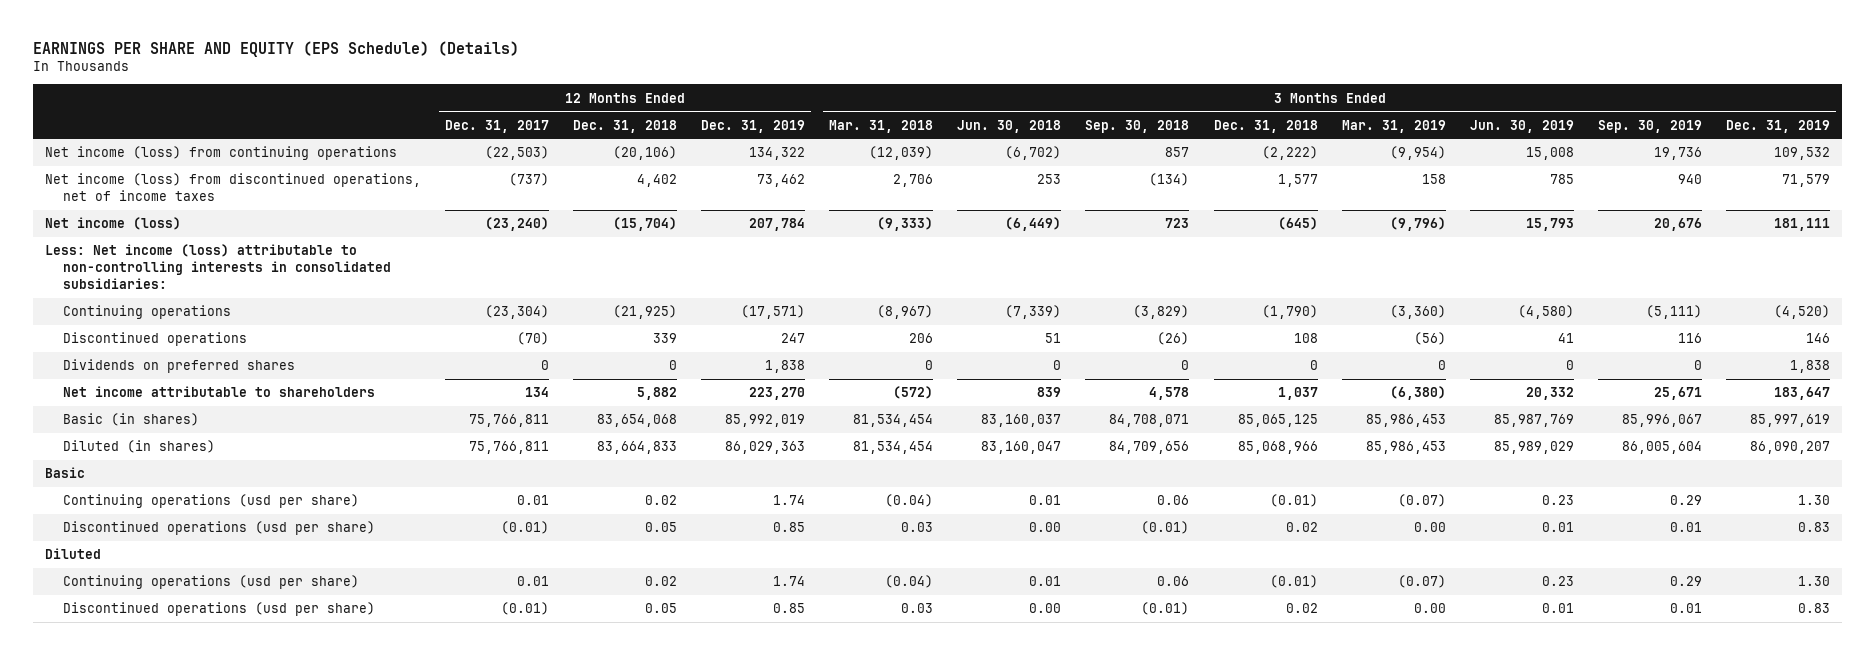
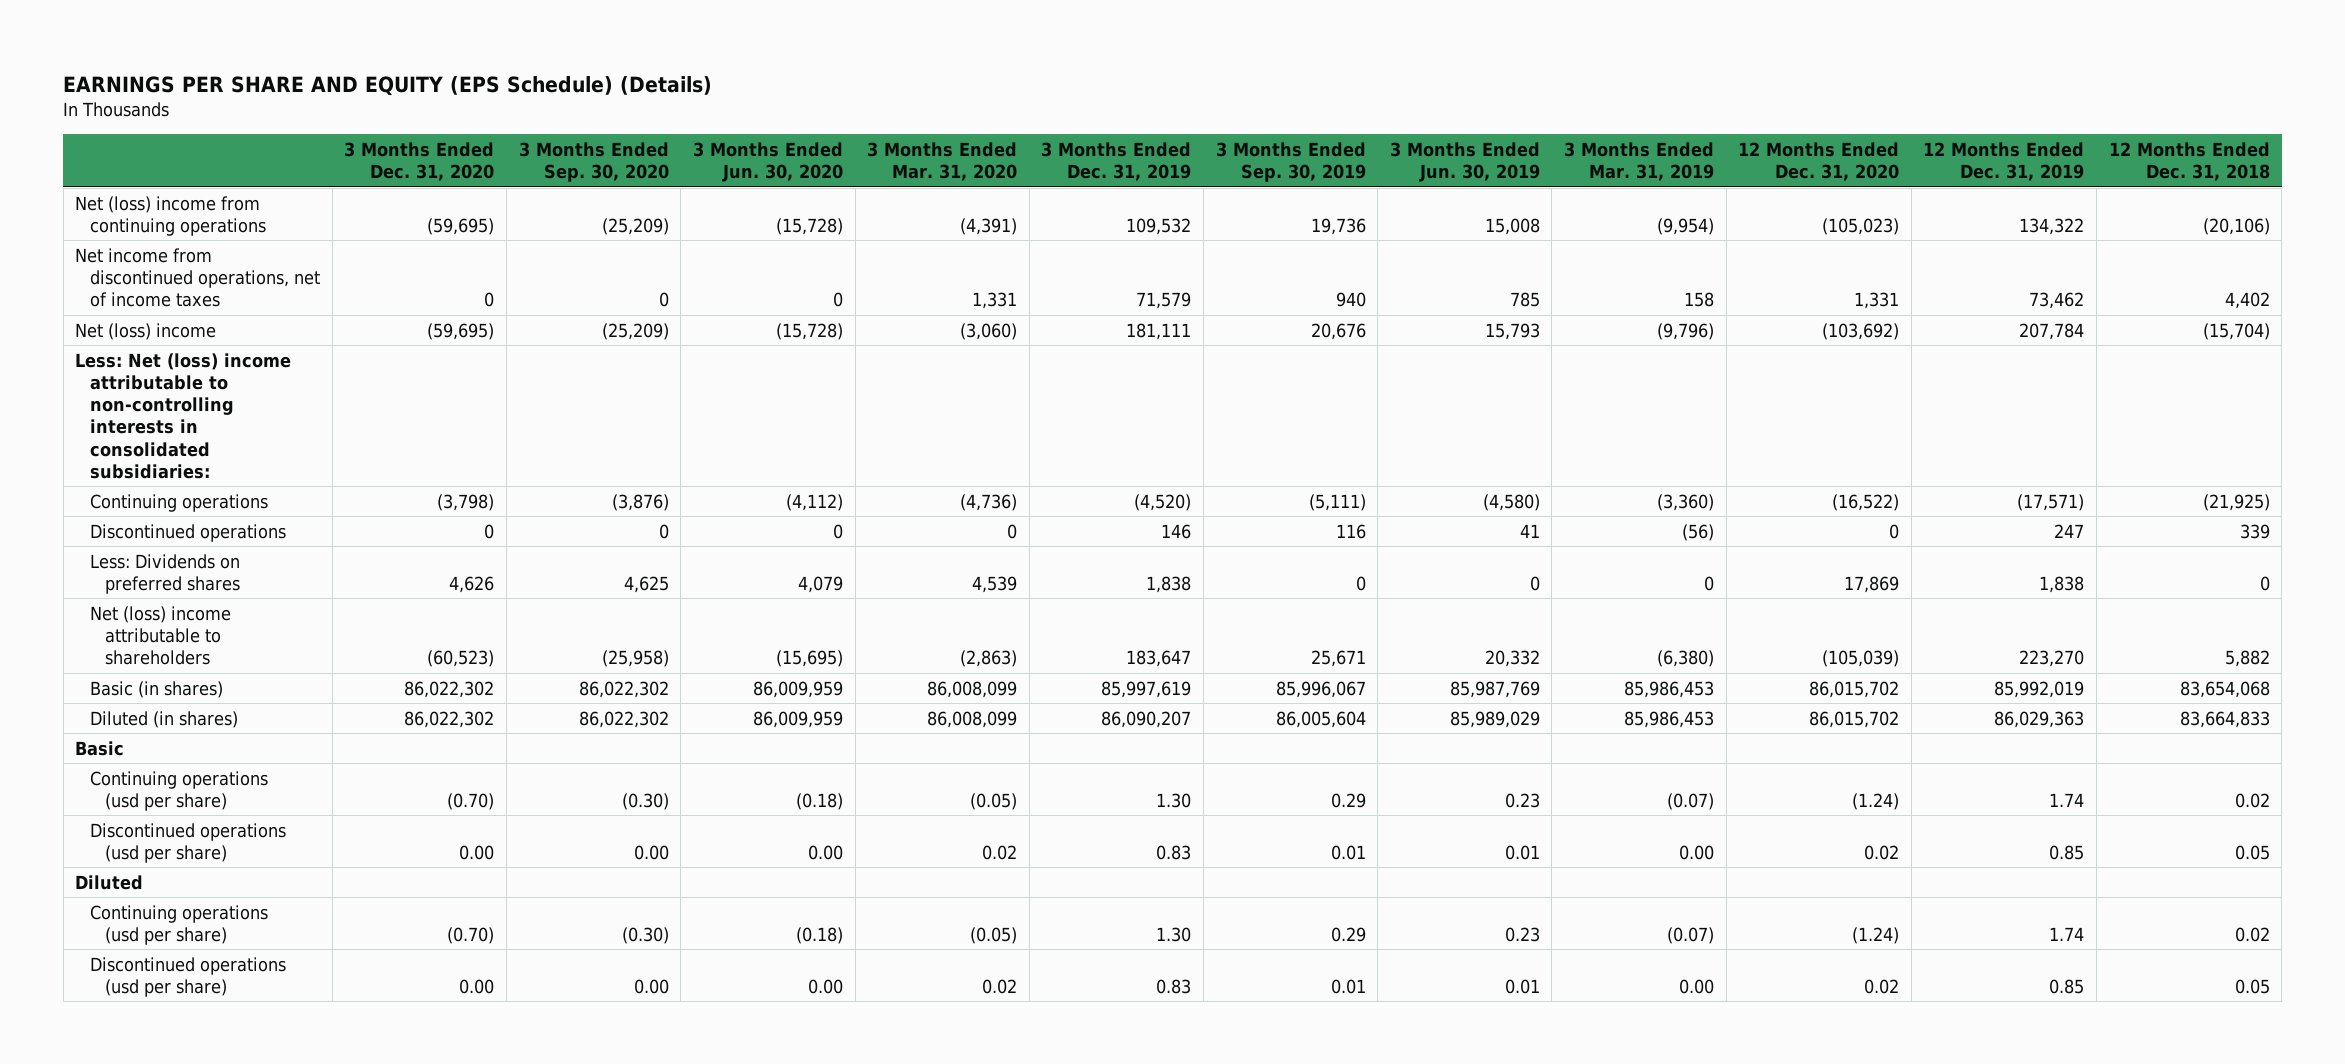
- | 12 Months Ended Dec. 31, 2017 | 12 Months Ended Dec. 31, 2018 | 12 Months Ended Dec. 31, 2019 | 3 Months Ended Mar. 31, 2018 | 3 Months Ended Jun. 30, 2018 | 3 Months Ended Sep. 30, 2018 | 3 Months Ended Dec. 31, 2018 | 3 Months Ended Mar. 31, 2019 | 3 Months Ended Jun. 30, 2019 | 3 Months Ended Sep. 30, 2019 | 3 Months Ended Dec. 31, 2019
+ | 3 Months Ended Dec. 31, 2020 | 3 Months Ended Sep. 30, 2020 | 3 Months Ended Jun. 30, 2020 | 3 Months Ended Mar. 31, 2020 | 3 Months Ended Dec. 31, 2019 | 3 Months Ended Sep. 30, 2019 | 3 Months Ended Jun. 30, 2019 | 3 Months Ended Mar. 31, 2019 | 12 Months Ended Dec. 31, 2020 | 12 Months Ended Dec. 31, 2019 | 12 Months Ended Dec. 31, 2018
- Net income (loss) from continuing operations | (22,503) | (20,106) | 134,322 | (12,039) | (6,702) | 857 | (2,222) | (9,954) | 15,008 | 19,736 | 109,532
- Net income (loss) from discontinued operations, net of income taxes | (737) | 4,402 | 73,462 | 2,706 | 253 | (134) | 1,577 | 158 | 785 | 940 | 71,579
- Net income (loss) | (23,240) | (15,704) | 207,784 | (9,333) | (6,449) | 723 | (645) | (9,796) | 15,793 | 20,676 | 181,111
- Less: Net income (loss) attributable to non-controlling interests in consolidated subsidiaries:
+ Net (loss) income from continuing operations | (59,695) | (25,209) | (15,728) | (4,391) | 109,532 | 19,736 | 15,008 | (9,954) | (105,023) | 134,322 | (20,106)
+ Net income from discontinued operations, net of income taxes | 0 | 0 | 0 | 1,331 | 71,579 | 940 | 785 | 158 | 1,331 | 73,462 | 4,402
+ Net (loss) income | (59,695) | (25,209) | (15,728) | (3,060) | 181,111 | 20,676 | 15,793 | (9,796) | (103,692) | 207,784 | (15,704)
+ Less: Net (loss) income attributable to non-controlling interests in consolidated subsidiaries:
- Dividends on preferred shares | 0 | 0 | 1,838 | 0 | 0 | 0 | 0 | 0 | 0 | 0 | 1,838
- Net income attributable to shareholders | 134 | 5,882 | 223,270 | (572) | 839 | 4,578 | 1,037 | (6,380) | 20,332 | 25,671 | 183,647
+ Less: Dividends on preferred shares | 4,626 | 4,625 | 4,079 | 4,539 | 1,838 | 0 | 0 | 0 | 17,869 | 1,838 | 0
+ Net (loss) income attributable to shareholders | (60,523) | (25,958) | (15,695) | (2,863) | 183,647 | 25,671 | 20,332 | (6,380) | (105,039) | 223,270 | 5,882

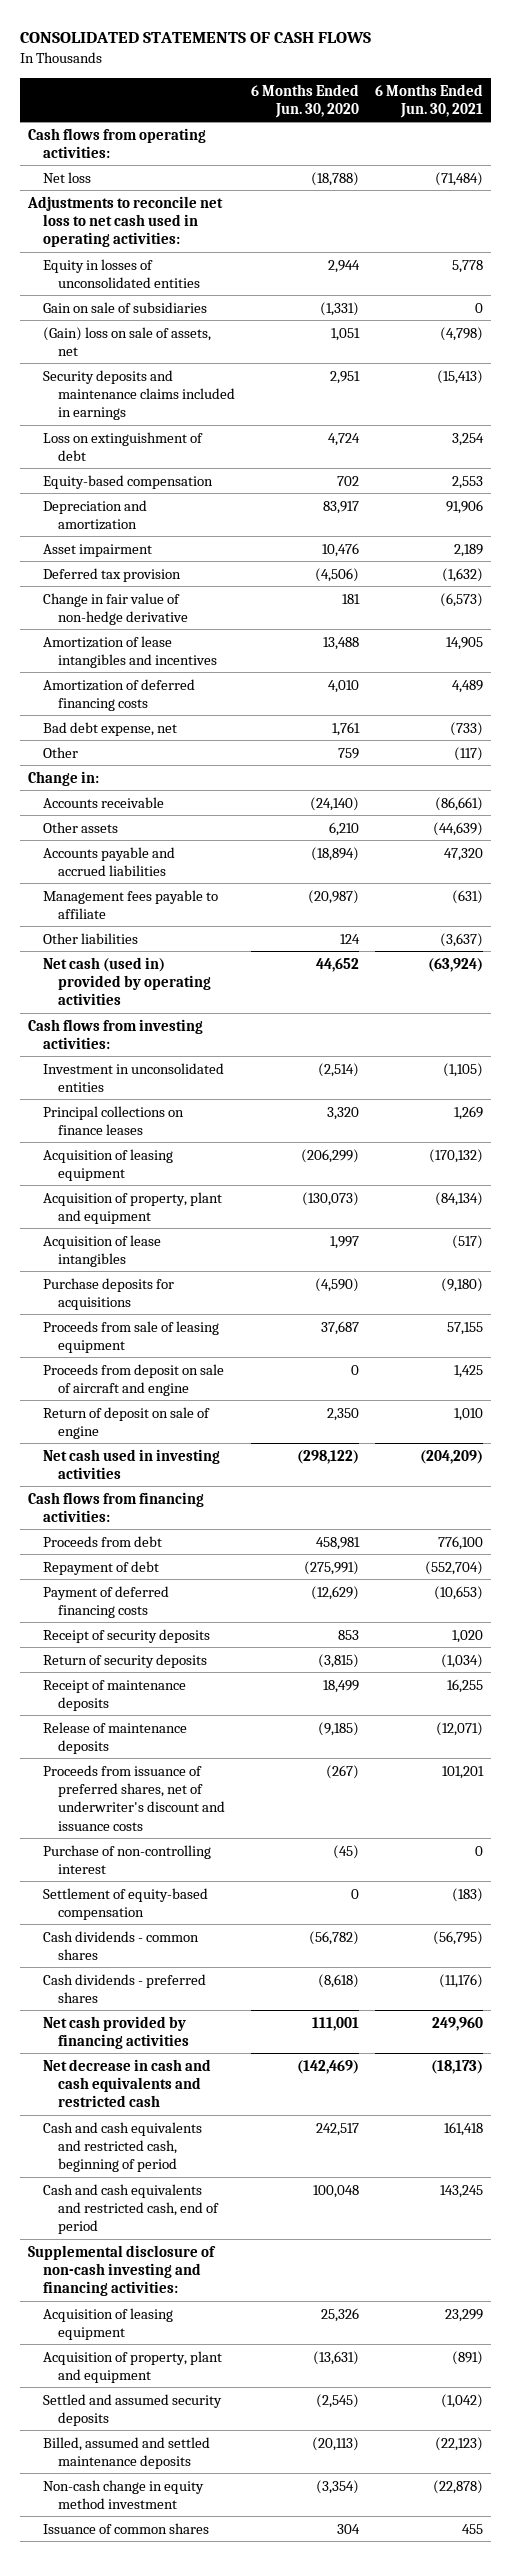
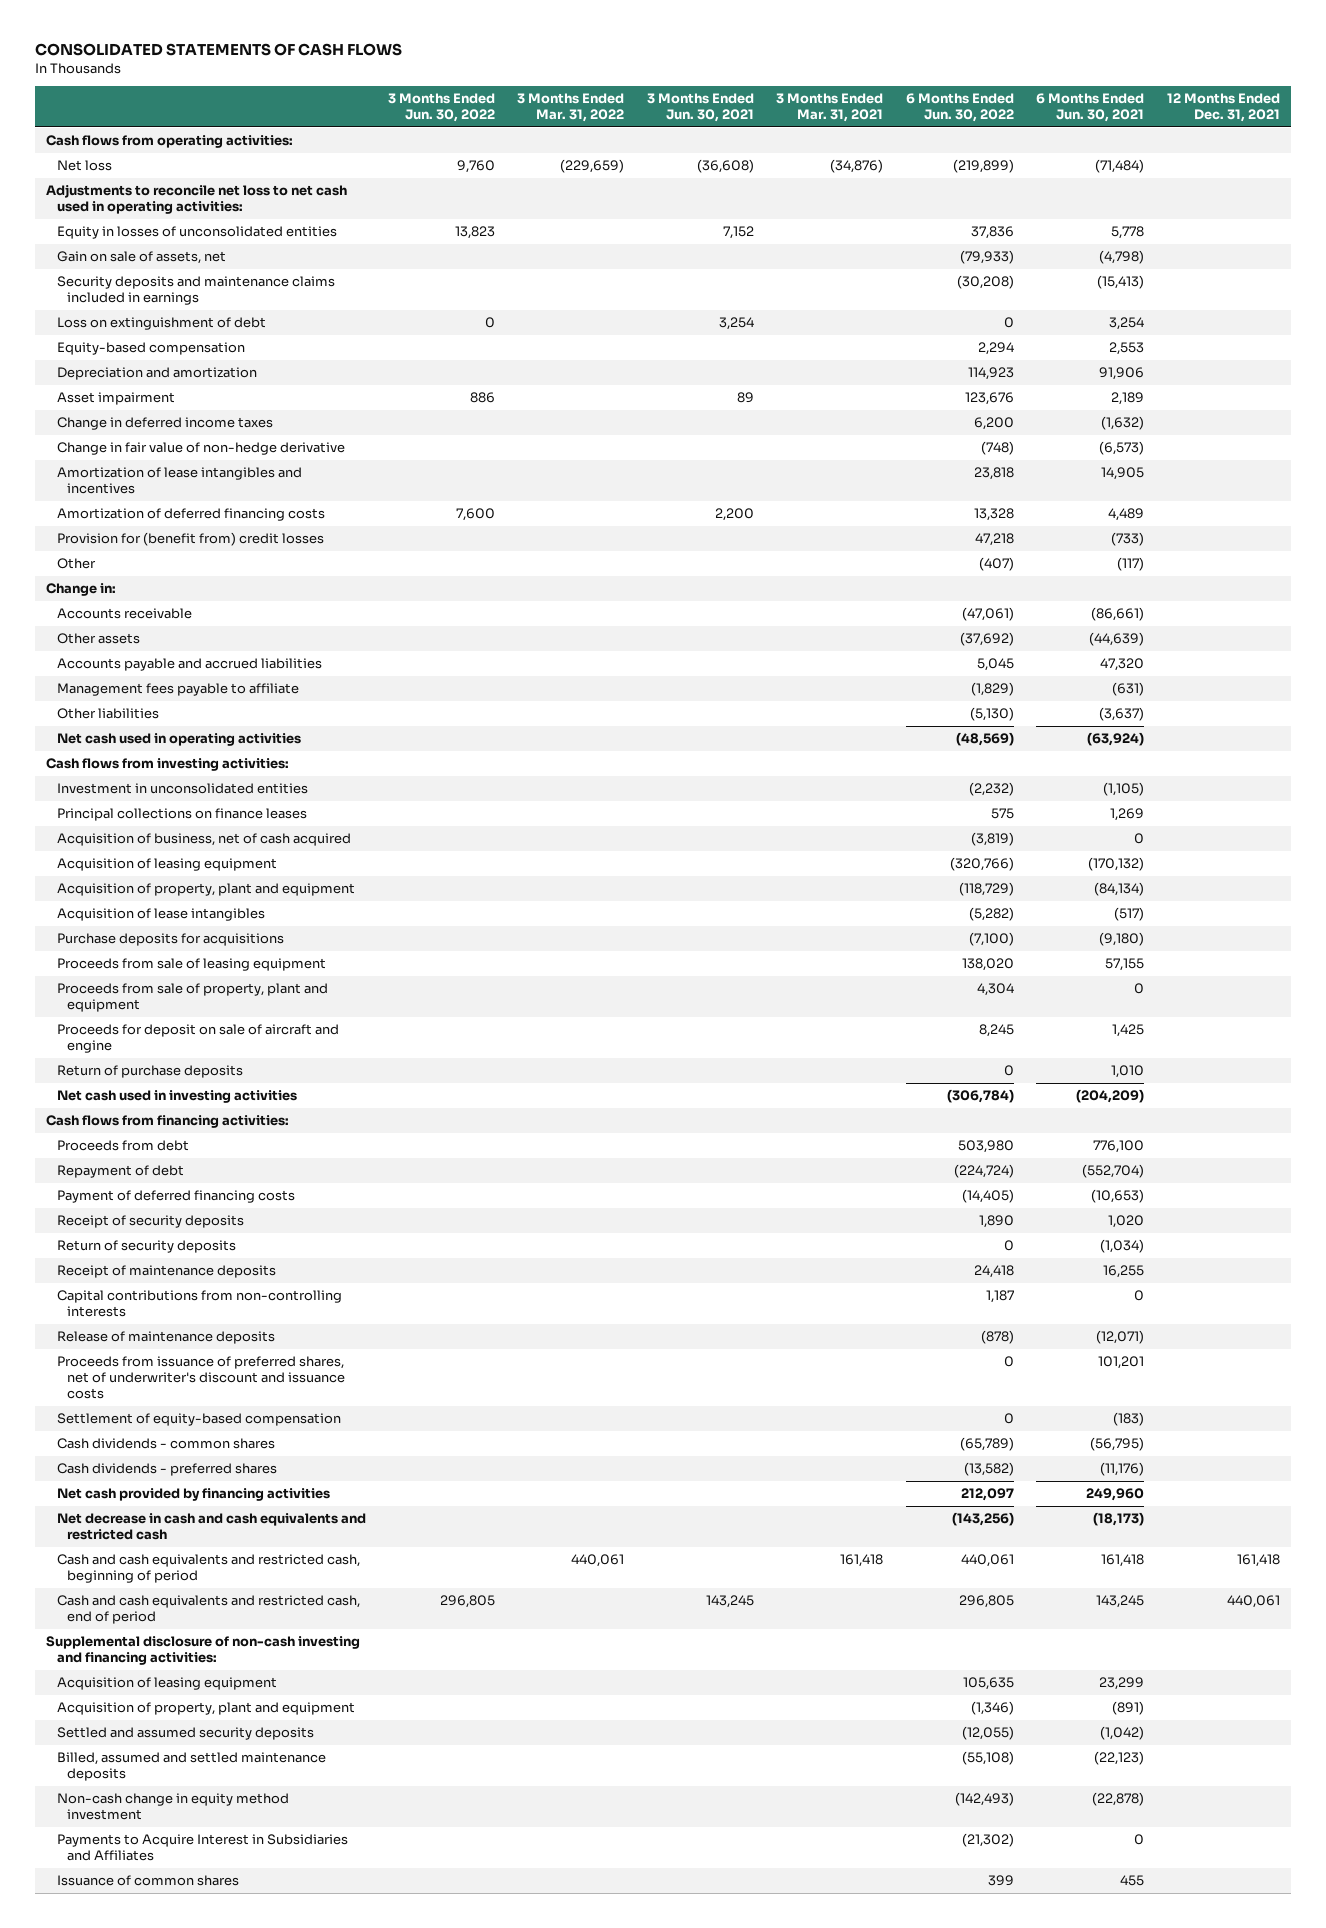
- | 6 Months Ended Jun. 30, 2020 | 6 Months Ended Jun. 30, 2021
+ | 3 Months Ended Jun. 30, 2022 | 3 Months Ended Mar. 31, 2022 | 3 Months Ended Jun. 30, 2021 | 3 Months Ended Mar. 31, 2021 | 6 Months Ended Jun. 30, 2022 | 6 Months Ended Jun. 30, 2021 | 12 Months Ended Dec. 31, 2021
- Gain on sale of subsidiaries | (1,331) | 0
- (Gain) loss on sale of assets, net | 1,051 | (4,798)
+ Gain on sale of assets, net | | | | | (79,933) | (4,798) |
- Deferred tax provision | (4,506) | (1,632)
+ Change in deferred income taxes | | | | | 6,200 | (1,632) |
- Bad debt expense, net | 1,761 | (733)
+ Provision for (benefit from) credit losses | | | | | 47,218 | (733) |
- Net cash (used in) provided by operating activities | 44,652 | (63,924)
+ Net cash used in operating activities | | | | | (48,569) | (63,924) |
+ Acquisition of business, net of cash acquired | | | | | (3,819) | 0 |
- Proceeds from deposit on sale of aircraft and engine | 0 | 1,425
- Return of deposit on sale of engine | 2,350 | 1,010
+ Proceeds from sale of property, plant and equipment | | | | | 4,304 | 0 |
+ Proceeds for deposit on sale of aircraft and engine | | | | | 8,245 | 1,425 |
+ Return of purchase deposits | | | | | 0 | 1,010 |
+ Capital contributions from non-controlling interests | | | | | 1,187 | 0 |
- Purchase of non-controlling interest | (45) | 0
+ Payments to Acquire Interest in Subsidiaries and Affiliates | | | | | (21,302) | 0 |

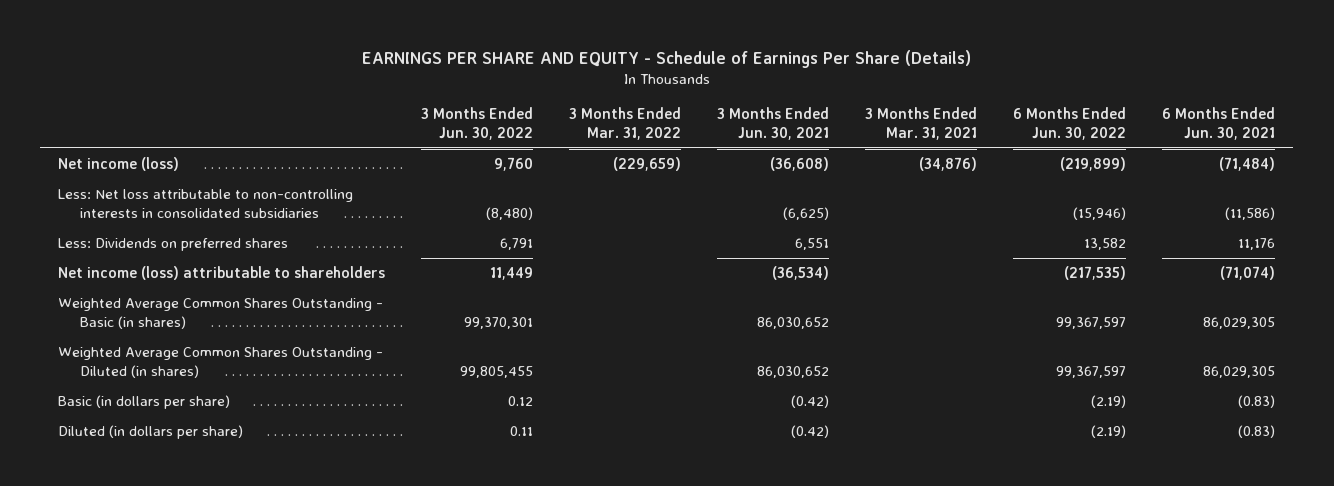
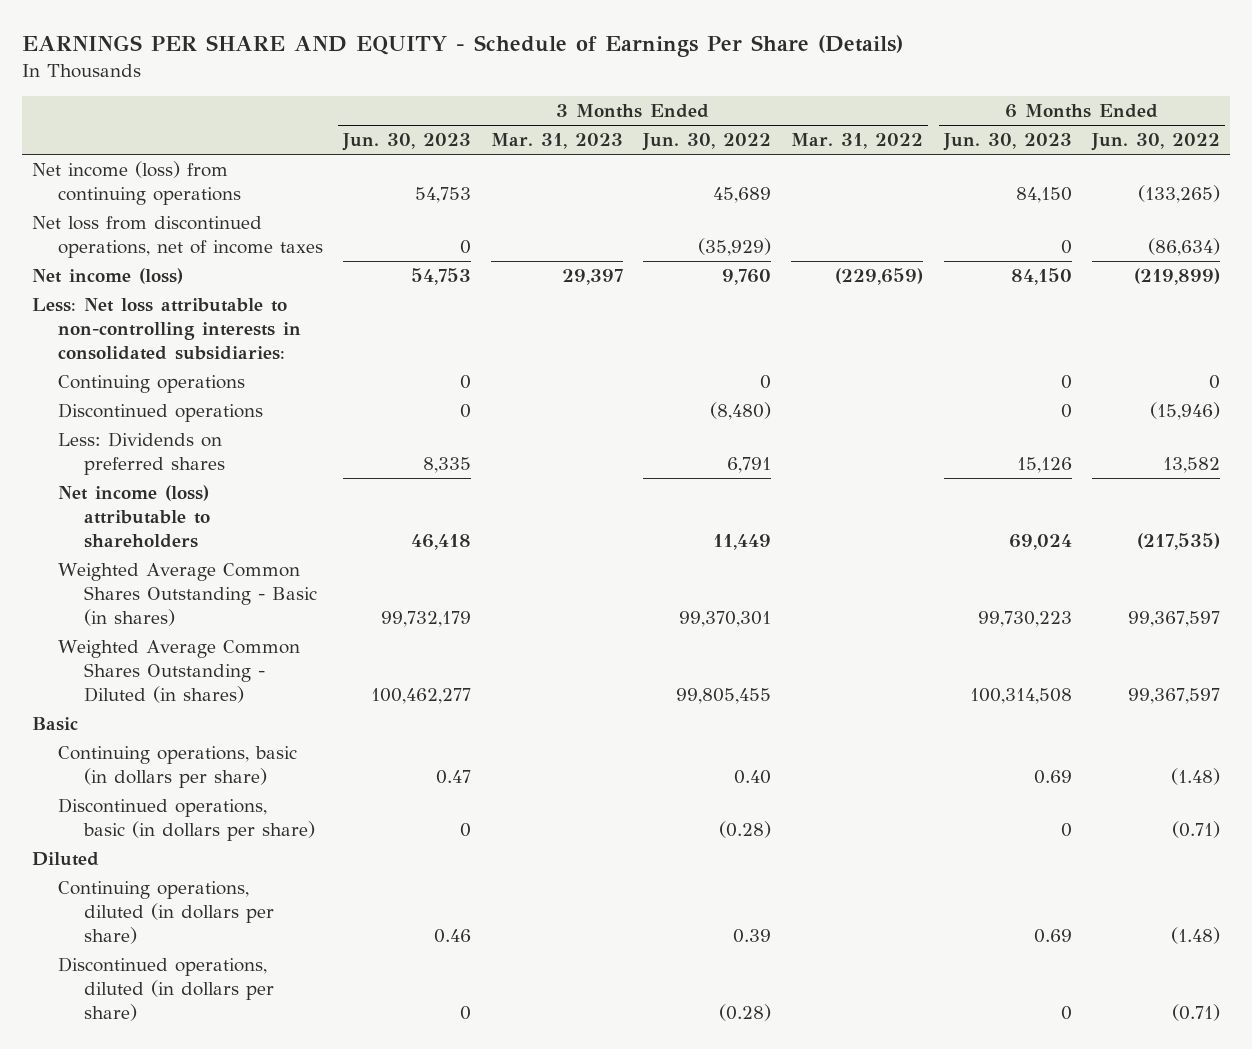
- | 3 Months Ended Jun. 30, 2022 | 3 Months Ended Mar. 31, 2022 | 3 Months Ended Jun. 30, 2021 | 3 Months Ended Mar. 31, 2021 | 6 Months Ended Jun. 30, 2022 | 6 Months Ended Jun. 30, 2021
+ | 3 Months Ended Jun. 30, 2023 | 3 Months Ended Mar. 31, 2023 | 3 Months Ended Jun. 30, 2022 | 3 Months Ended Mar. 31, 2022 | 6 Months Ended Jun. 30, 2023 | 6 Months Ended Jun. 30, 2022
+ Net income (loss) from continuing operations | 54,753 | | 45,689 | | 84,150 | (133,265)
+ Net loss from discontinued operations, net of income taxes | 0 | | (35,929) | | 0 | (86,634)
- Less: Net loss attributable to non-controlling interests in consolidated subsidiaries | (8,480) | | (6,625) | | (15,946) | (11,586)
+ Less: Net loss attributable to non-controlling interests in consolidated subsidiaries:
+ Continuing operations | 0 | | 0 | | 0 | 0
+ Discontinued operations | 0 | | (8,480) | | 0 | (15,946)
- Basic (in dollars per share) | 0.12 | | (0.42) | | (2.19) | (0.83)
- Diluted (in dollars per share) | 0.11 | | (0.42) | | (2.19) | (0.83)
+ Basic
+ Continuing operations, basic (in dollars per share) | 0.47 | | 0.40 | | 0.69 | (1.48)
+ Discontinued operations, basic (in dollars per share) | 0 | | (0.28) | | 0 | (0.71)
+ Diluted
+ Continuing operations, diluted (in dollars per share) | 0.46 | | 0.39 | | 0.69 | (1.48)
+ Discontinued operations, diluted (in dollars per share) | 0 | | (0.28) | | 0 | (0.71)

